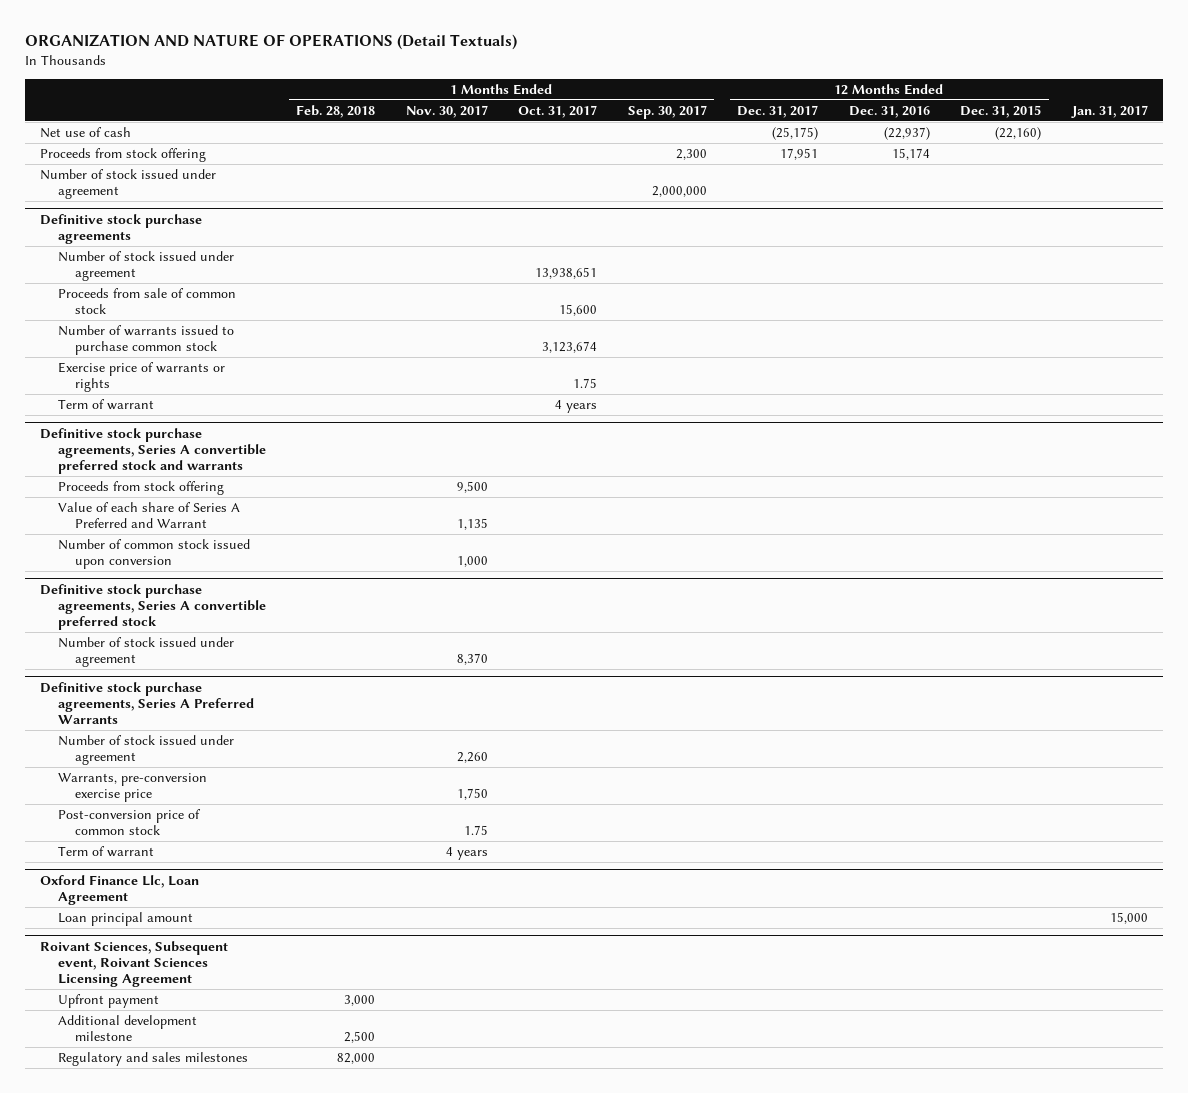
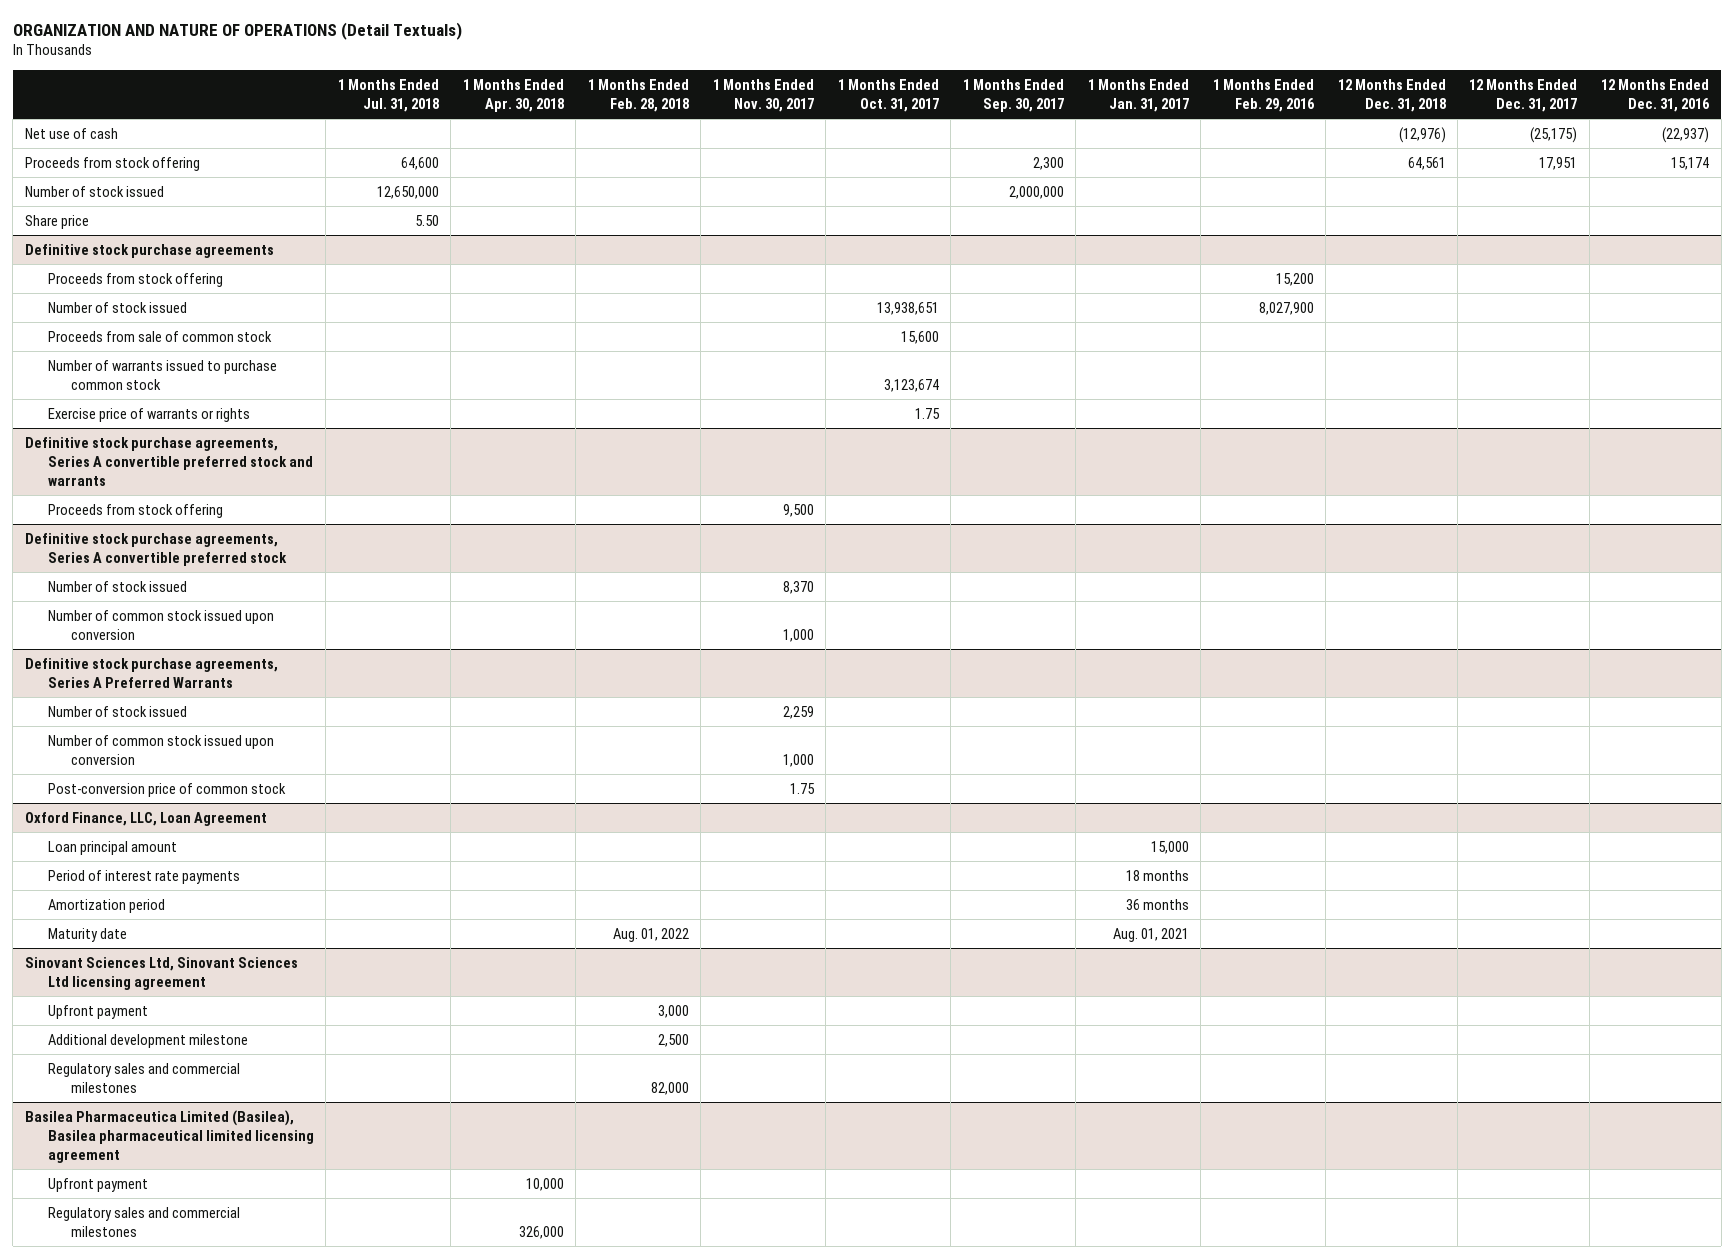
- | 1 Months Ended Feb. 28, 2018 | 1 Months Ended Nov. 30, 2017 | 1 Months Ended Oct. 31, 2017 | 1 Months Ended Sep. 30, 2017 | 12 Months Ended Dec. 31, 2017 | 12 Months Ended Dec. 31, 2016 | 12 Months Ended Dec. 31, 2015 | Jan. 31, 2017
+ | 1 Months Ended Jul. 31, 2018 | 1 Months Ended Apr. 30, 2018 | 1 Months Ended Feb. 28, 2018 | 1 Months Ended Nov. 30, 2017 | 1 Months Ended Oct. 31, 2017 | 1 Months Ended Sep. 30, 2017 | 1 Months Ended Jan. 31, 2017 | 1 Months Ended Feb. 29, 2016 | 12 Months Ended Dec. 31, 2018 | 12 Months Ended Dec. 31, 2017 | 12 Months Ended Dec. 31, 2016
- Number of stock issued under agreement | | | | 2,000,000 | | | |
+ Number of stock issued | 12,650,000 | | | | | 2,000,000 | | | | |
+ Share price | 5.50 | | | | | | | | | |
@ Definitive stock purchase agreements
- Number of stock issued under agreement | | | 13,938,651 | | | | |
+ Proceeds from stock offering | | | | | | | | 15,200 | | |
+ Number of stock issued | | | | | 13,938,651 | | | 8,027,900 | | |
- Term of warrant | | | 4 years | | | | |
@ Definitive stock purchase agreements, Series A convertible preferred stock and warrants
- Value of each share of Series A Preferred and Warrant | | 1,135 | | | | | |
- Number of common stock issued upon conversion | | 1,000 | | | | | |
@ Definitive stock purchase agreements, Series A convertible preferred stock
- Number of stock issued under agreement | | 8,370 | | | | | |
+ Number of stock issued | | | | 8,370 | | | | | | |
+ Number of common stock issued upon conversion | | | | 1,000 | | | | | | |
@ Definitive stock purchase agreements, Series A Preferred Warrants
- Number of stock issued under agreement | | 2,260 | | | | | |
- Warrants, pre-conversion exercise price | | 1,750 | | | | | |
+ Number of stock issued | | | | 2,259 | | | | | | |
+ Number of common stock issued upon conversion | | | | 1,000 | | | | | | |
- Term of warrant | | 4 years | | | | | |
- Oxford Finance Llc, Loan Agreement
+ Oxford Finance, LLC, Loan Agreement
- Roivant Sciences, Subsequent event, Roivant Sciences Licensing Agreement
+ Period of interest rate payments | | | | | | | 18 months | | | |
+ Amortization period | | | | | | | 36 months | | | |
+ Maturity date | | | Aug. 01, 2022 | | | | Aug. 01, 2021 | | | |
+ Sinovant Sciences Ltd, Sinovant Sciences Ltd licensing agreement
- Regulatory and sales milestones | 82,000 | | | | | | |
+ Regulatory sales and commercial milestones | | | 82,000 | | | | | | | |
+ Basilea Pharmaceutica Limited (Basilea), Basilea pharmaceutical limited licensing agreement
+ Upfront payment | | 10,000 | | | | | | | | |
+ Regulatory sales and commercial milestones | | 326,000 | | | | | | | | |

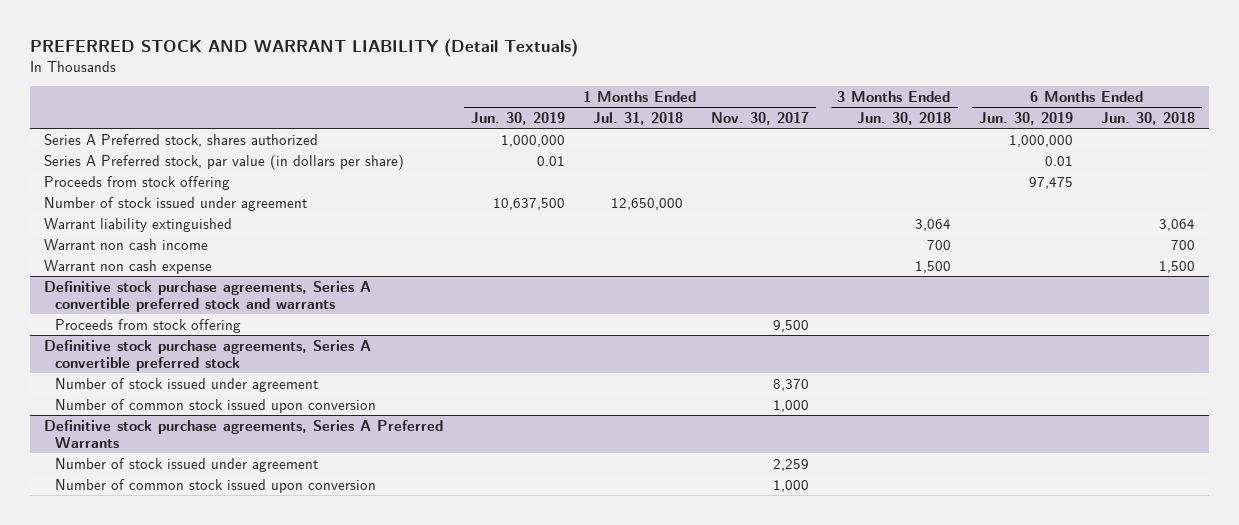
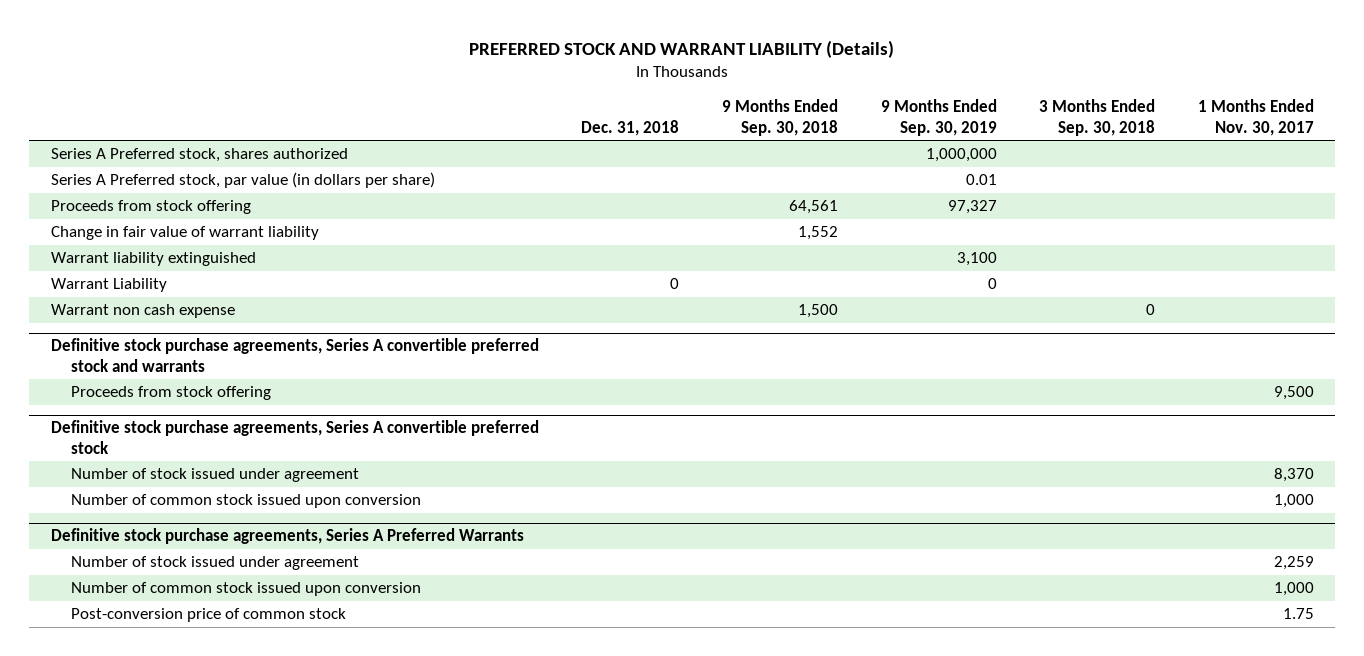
- PREFERRED STOCK AND WARRANT LIABILITY (Detail Textuals)
+ PREFERRED STOCK AND WARRANT LIABILITY (Details)
- | 1 Months Ended Jun. 30, 2019 | 1 Months Ended Jul. 31, 2018 | 1 Months Ended Nov. 30, 2017 | 3 Months Ended Jun. 30, 2018 | 6 Months Ended Jun. 30, 2019 | 6 Months Ended Jun. 30, 2018
+ | Dec. 31, 2018 | 9 Months Ended Sep. 30, 2018 | 9 Months Ended Sep. 30, 2019 | 3 Months Ended Sep. 30, 2018 | 1 Months Ended Nov. 30, 2017
- Number of stock issued under agreement | 10,637,500 | 12,650,000 | | | |
+ Change in fair value of warrant liability | | 1,552 | | |
- Warrant non cash income | | | | 700 | | 700
+ Warrant Liability | 0 | | 0 | |
@ Definitive stock purchase agreements, Series A Preferred Warrants
+ Post-conversion price of common stock | | | | | 1.75

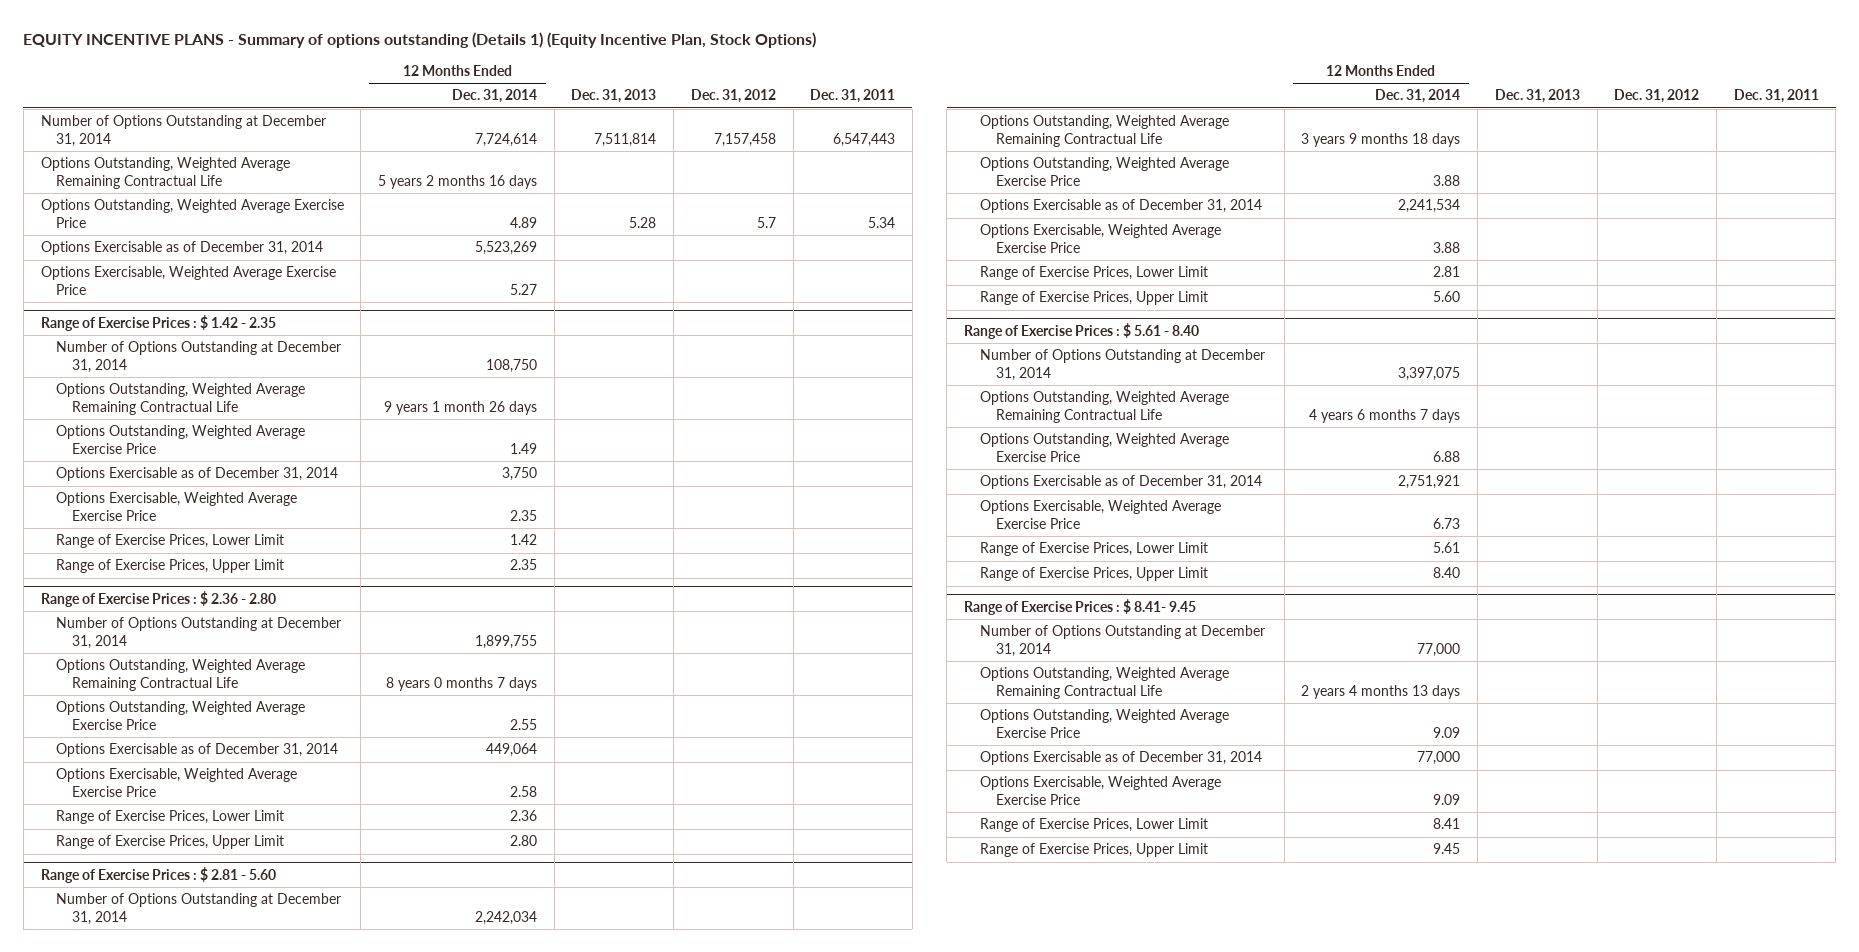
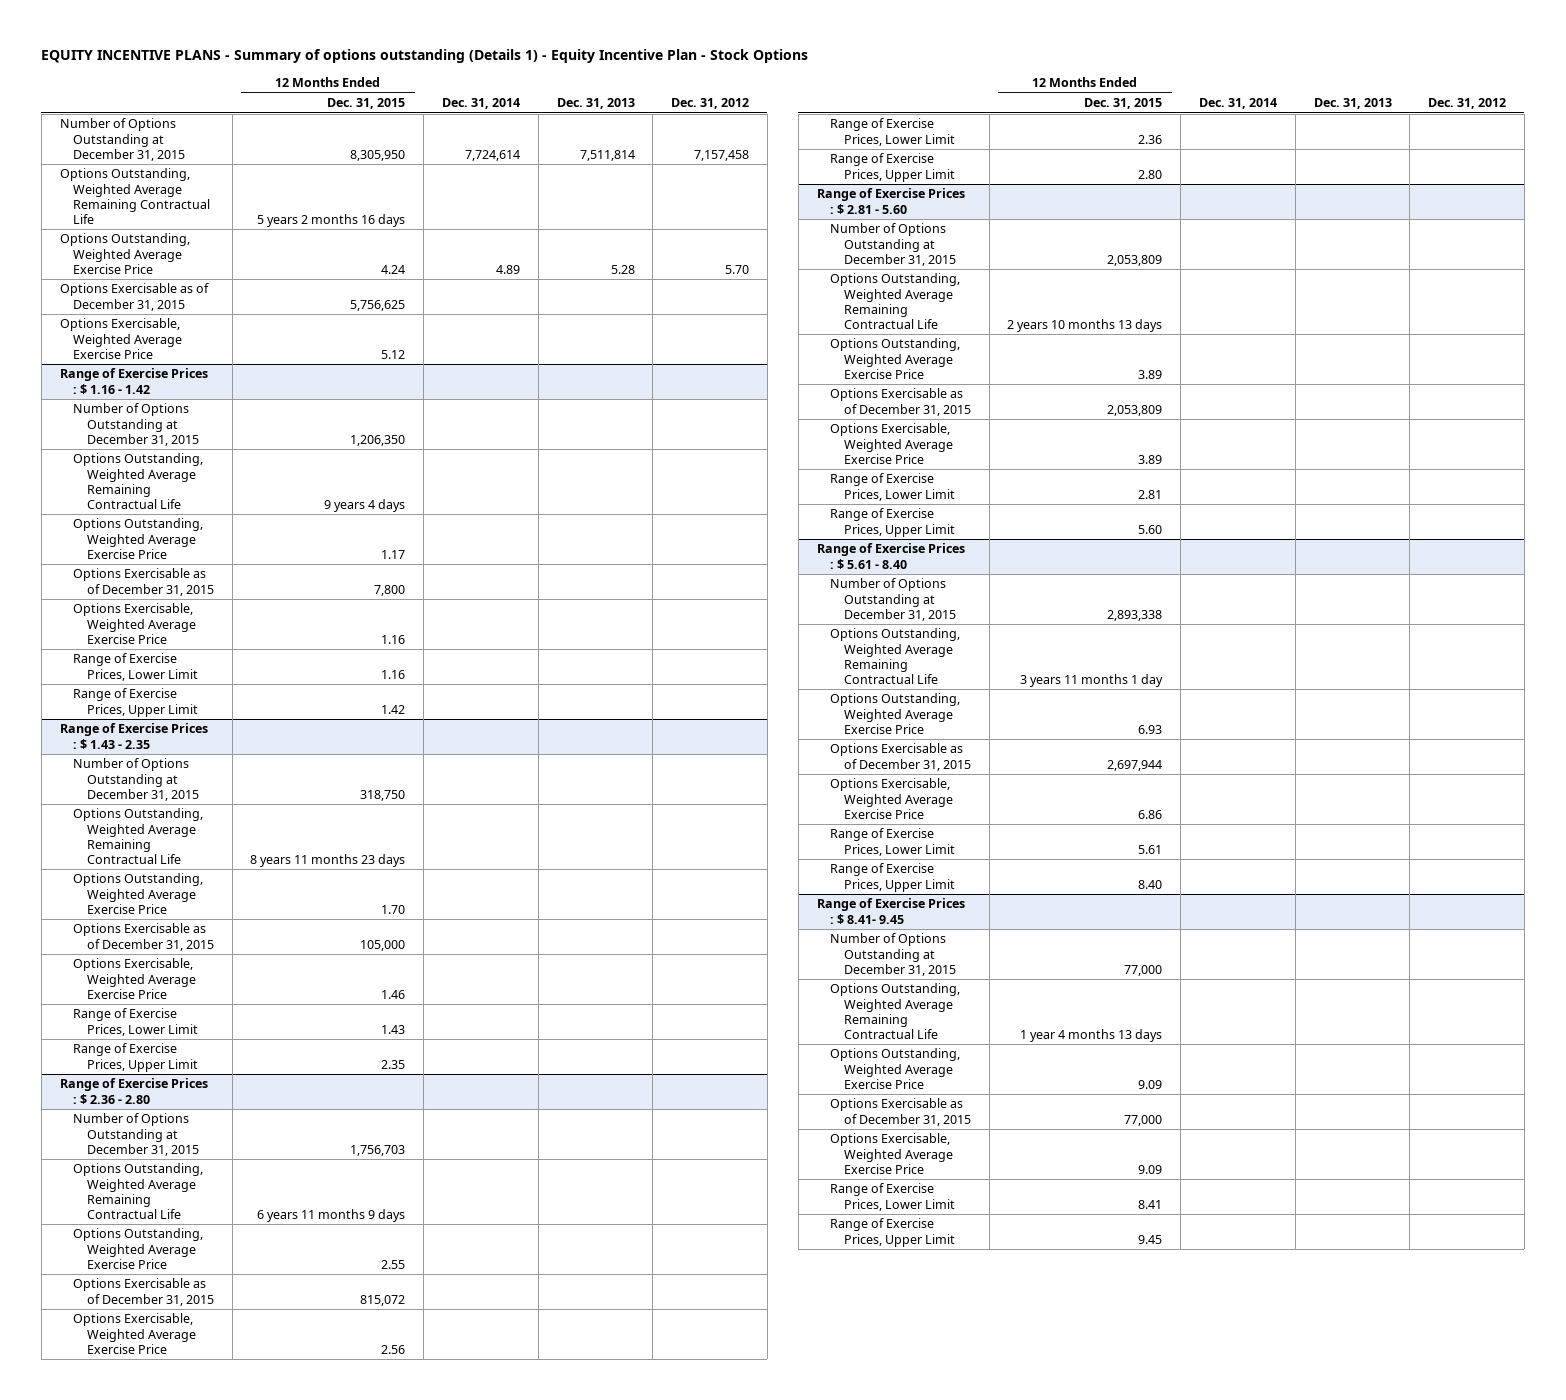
- EQUITY INCENTIVE PLANS - Summary of options outstanding (Details 1) (Equity Incentive Plan, Stock Options)
+ EQUITY INCENTIVE PLANS - Summary of options outstanding (Details 1) - Equity Incentive Plan - Stock Options
- | 12 Months Ended Dec. 31, 2014 | Dec. 31, 2013 | Dec. 31, 2012 | Dec. 31, 2011
+ | 12 Months Ended Dec. 31, 2015 | Dec. 31, 2014 | Dec. 31, 2013 | Dec. 31, 2012
- Number of Options Outstanding at December 31, 2014 | 7,724,614 | 7,511,814 | 7,157,458 | 6,547,443
+ Number of Options Outstanding at December 31, 2015 | 8,305,950 | 7,724,614 | 7,511,814 | 7,157,458
- Options Outstanding, Weighted Average Exercise Price | 4.89 | 5.28 | 5.7 | 5.34
- Options Exercisable as of December 31, 2014 | 5,523,269 | | |
+ Options Outstanding, Weighted Average Exercise Price | 4.24 | 4.89 | 5.28 | 5.70
+ Options Exercisable as of December 31, 2015 | 5,756,625 | | |
- Range of Exercise Prices : $ 1.42 - 2.35
- Number of Options Outstanding at December 31, 2014 | 108,750 | | |
+ Range of Exercise Prices : $ 1.16 - 1.42
+ Number of Options Outstanding at December 31, 2015 | 1,206,350 | | |
+ Options Outstanding, Weighted Average Remaining Contractual Life | 9 years 4 days | | |
+ Options Outstanding, Weighted Average Exercise Price | 1.17 | | |
+ Options Exercisable as of December 31, 2015 | 7,800 | | |
+ Options Exercisable, Weighted Average Exercise Price | 1.16 | | |
+ Range of Exercise Prices, Lower Limit | 1.16 | | |
+ Range of Exercise Prices, Upper Limit | 1.42 | | |
+ Range of Exercise Prices : $ 1.43 - 2.35
+ Number of Options Outstanding at December 31, 2015 | 318,750 | | |
- Options Exercisable as of December 31, 2014 | 3,750 | | |
+ Options Exercisable as of December 31, 2015 | 105,000 | | |
@ Range of Exercise Prices : $ 2.36 - 2.80
- Number of Options Outstanding at December 31, 2014 | 1,899,755 | | |
+ Number of Options Outstanding at December 31, 2015 | 1,756,703 | | |
- Options Exercisable as of December 31, 2014 | 449,064 | | |
+ Options Exercisable as of December 31, 2015 | 815,072 | | |
@ Range of Exercise Prices : $ 2.81 - 5.60
- Number of Options Outstanding at December 31, 2014 | 2,242,034 | | |
+ Number of Options Outstanding at December 31, 2015 | 2,053,809 | | |
- Options Exercisable as of December 31, 2014 | 2,241,534 | | |
+ Options Exercisable as of December 31, 2015 | 2,053,809 | | |
@ Range of Exercise Prices : $ 5.61 - 8.40
- Number of Options Outstanding at December 31, 2014 | 3,397,075 | | |
+ Number of Options Outstanding at December 31, 2015 | 2,893,338 | | |
- Options Exercisable as of December 31, 2014 | 2,751,921 | | |
+ Options Exercisable as of December 31, 2015 | 2,697,944 | | |
@ Range of Exercise Prices : $ 8.41- 9.45
- Number of Options Outstanding at December 31, 2014 | 77,000 | | |
+ Number of Options Outstanding at December 31, 2015 | 77,000 | | |
- Options Exercisable as of December 31, 2014 | 77,000 | | |
+ Options Exercisable as of December 31, 2015 | 77,000 | | |

